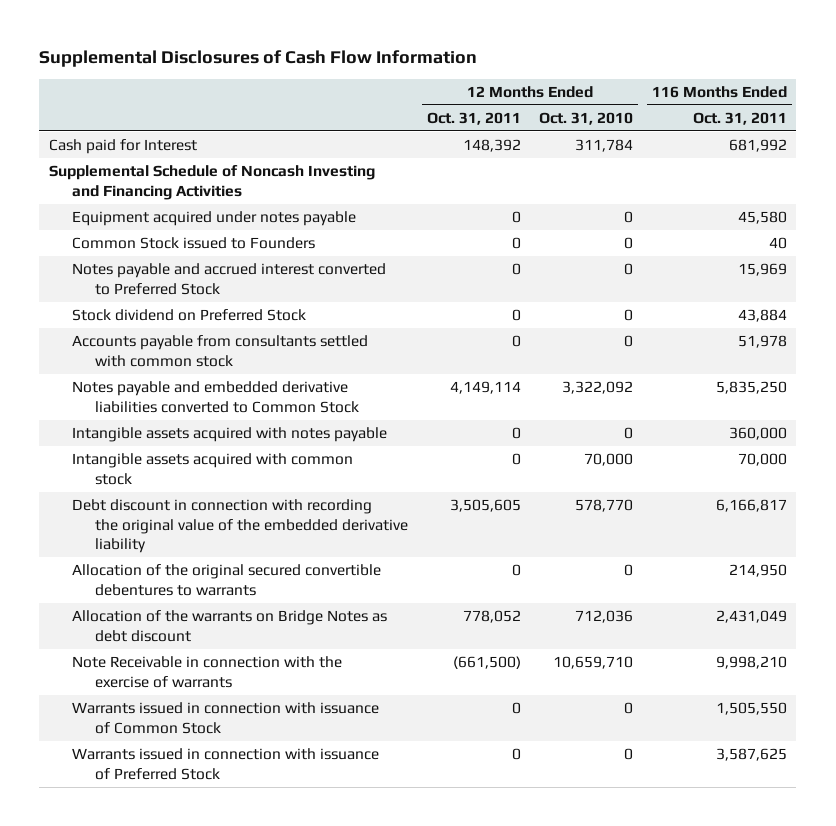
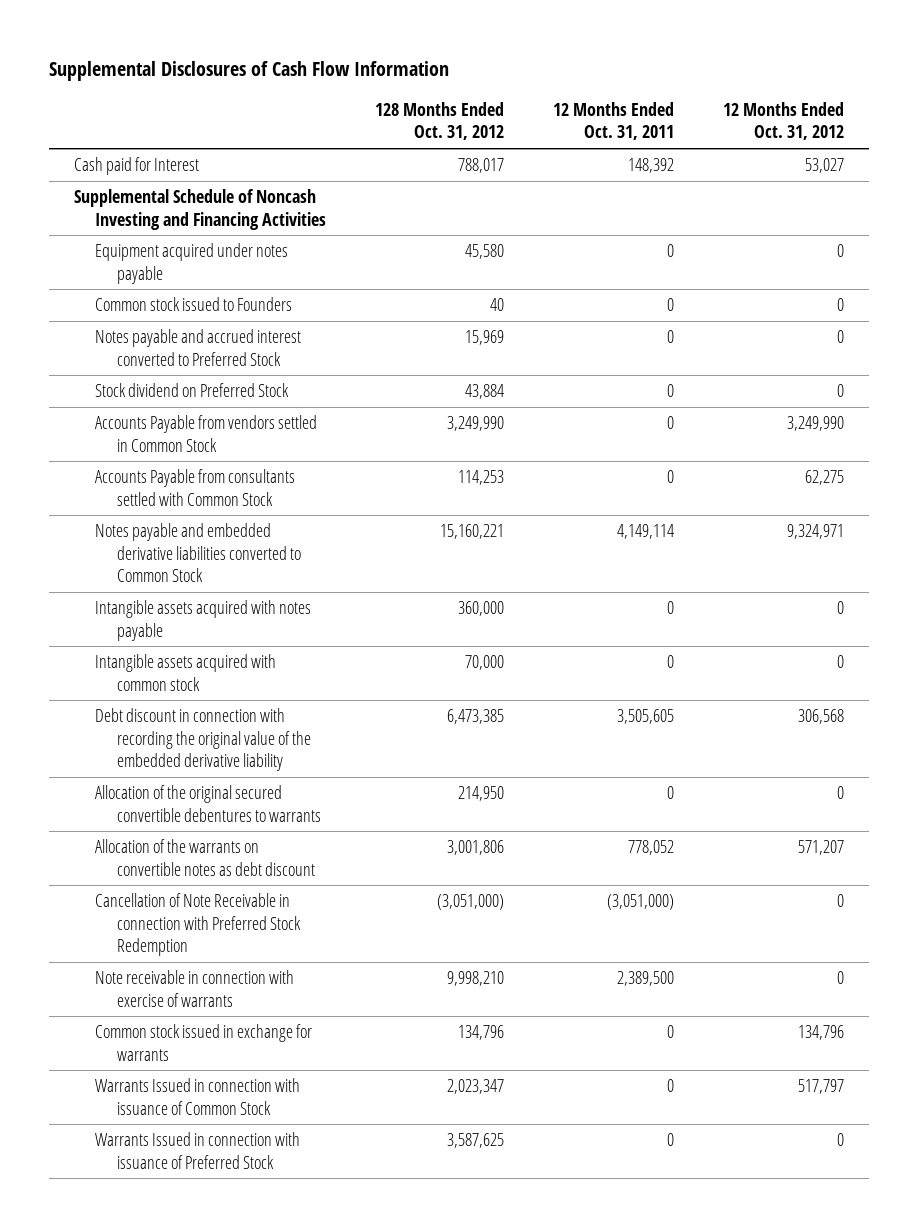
- | 12 Months Ended Oct. 31, 2011 | 12 Months Ended Oct. 31, 2010 | 116 Months Ended Oct. 31, 2011
+ | 128 Months Ended Oct. 31, 2012 | 12 Months Ended Oct. 31, 2011 | 12 Months Ended Oct. 31, 2012
- Common Stock issued to Founders | 0 | 0 | 40
+ Common stock issued to Founders | 40 | 0 | 0
- Accounts payable from consultants settled with common stock | 0 | 0 | 51,978
+ Accounts Payable from vendors settled in Common Stock | 3,249,990 | 0 | 3,249,990
+ Accounts Payable from consultants settled with Common Stock | 114,253 | 0 | 62,275
- Allocation of the warrants on Bridge Notes as debt discount | 778,052 | 712,036 | 2,431,049
- Note Receivable in connection with the exercise of warrants | (661,500) | 10,659,710 | 9,998,210
- Warrants issued in connection with issuance of Common Stock | 0 | 0 | 1,505,550
- Warrants issued in connection with issuance of Preferred Stock | 0 | 0 | 3,587,625
+ Allocation of the warrants on convertible notes as debt discount | 3,001,806 | 778,052 | 571,207
+ Cancellation of Note Receivable in connection with Preferred Stock Redemption | (3,051,000) | (3,051,000) | 0
+ Note receivable in connection with exercise of warrants | 9,998,210 | 2,389,500 | 0
+ Common stock issued in exchange for warrants | 134,796 | 0 | 134,796
+ Warrants Issued in connection with issuance of Common Stock | 2,023,347 | 0 | 517,797
+ Warrants Issued in connection with issuance of Preferred Stock | 3,587,625 | 0 | 0

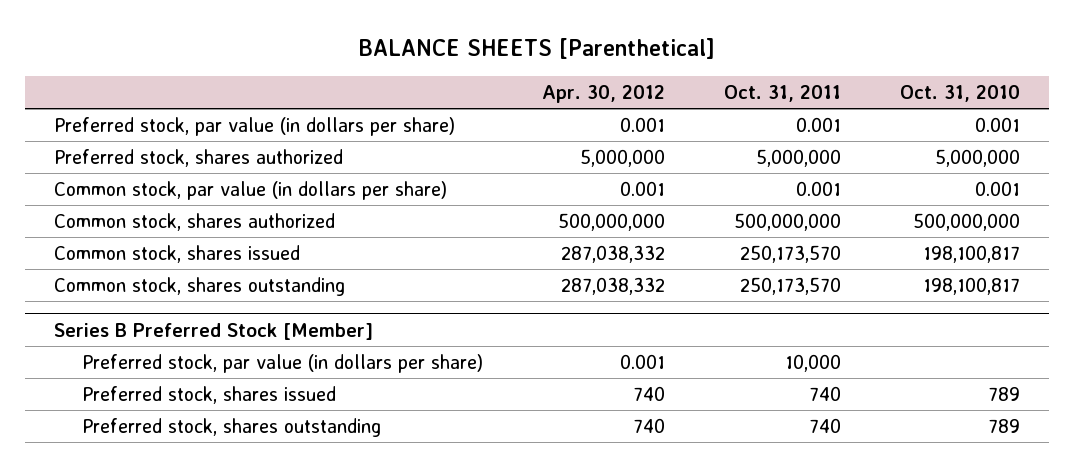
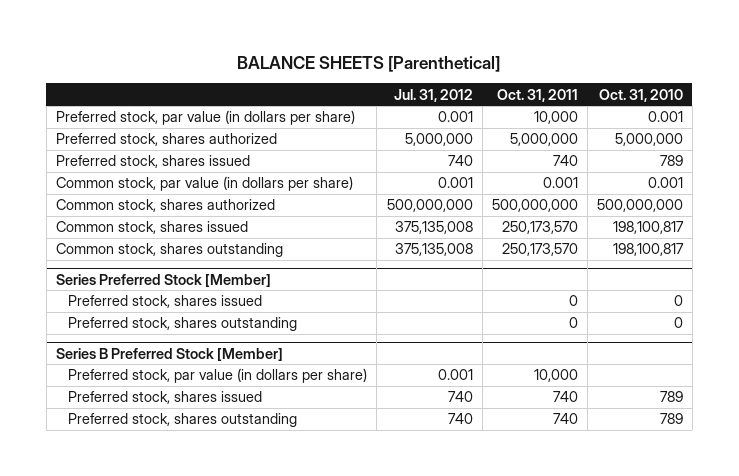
- | Apr. 30, 2012 | Oct. 31, 2011 | Oct. 31, 2010
+ | Jul. 31, 2012 | Oct. 31, 2011 | Oct. 31, 2010
- Preferred stock, par value (in dollars per share) | 0.001 | 0.001 | 0.001
+ Preferred stock, par value (in dollars per share) | 0.001 | 10,000 | 0.001
+ Preferred stock, shares issued | 740 | 740 | 789
+ Series Preferred Stock [Member]
+ Preferred stock, shares issued | | 0 | 0
+ Preferred stock, shares outstanding | | 0 | 0

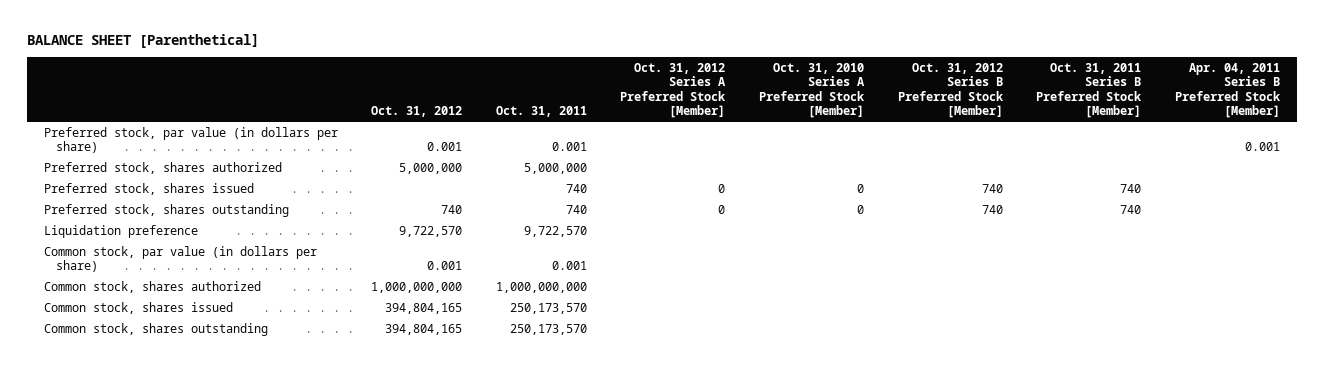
- BALANCE SHEETS [Parenthetical]
+ BALANCE SHEET [Parenthetical]
- | Jul. 31, 2012 | Oct. 31, 2011 | Oct. 31, 2010
+ | Oct. 31, 2012 | Oct. 31, 2011 | Oct. 31, 2012 Series A Preferred Stock [Member] | Oct. 31, 2010 Series A Preferred Stock [Member] | Oct. 31, 2012 Series B Preferred Stock [Member] | Oct. 31, 2011 Series B Preferred Stock [Member] | Apr. 04, 2011 Series B Preferred Stock [Member]
- Preferred stock, par value (in dollars per share) | 0.001 | 10,000 | 0.001
+ Preferred stock, par value (in dollars per share) | 0.001 | 0.001 | | | | | 0.001
+ Preferred stock, shares outstanding | 740 | 740 | 0 | 0 | 740 | 740 |
+ Liquidation preference | 9,722,570 | 9,722,570 | | | | |
- Common stock, shares authorized | 500,000,000 | 500,000,000 | 500,000,000
+ Common stock, shares authorized | 1,000,000,000 | 1,000,000,000 | | | | |
- Series Preferred Stock [Member]
- Preferred stock, shares issued | | 0 | 0
- Preferred stock, shares outstanding | | 0 | 0
- Series B Preferred Stock [Member]
- Preferred stock, par value (in dollars per share) | 0.001 | 10,000 |
- Preferred stock, shares issued | 740 | 740 | 789
- Preferred stock, shares outstanding | 740 | 740 | 789

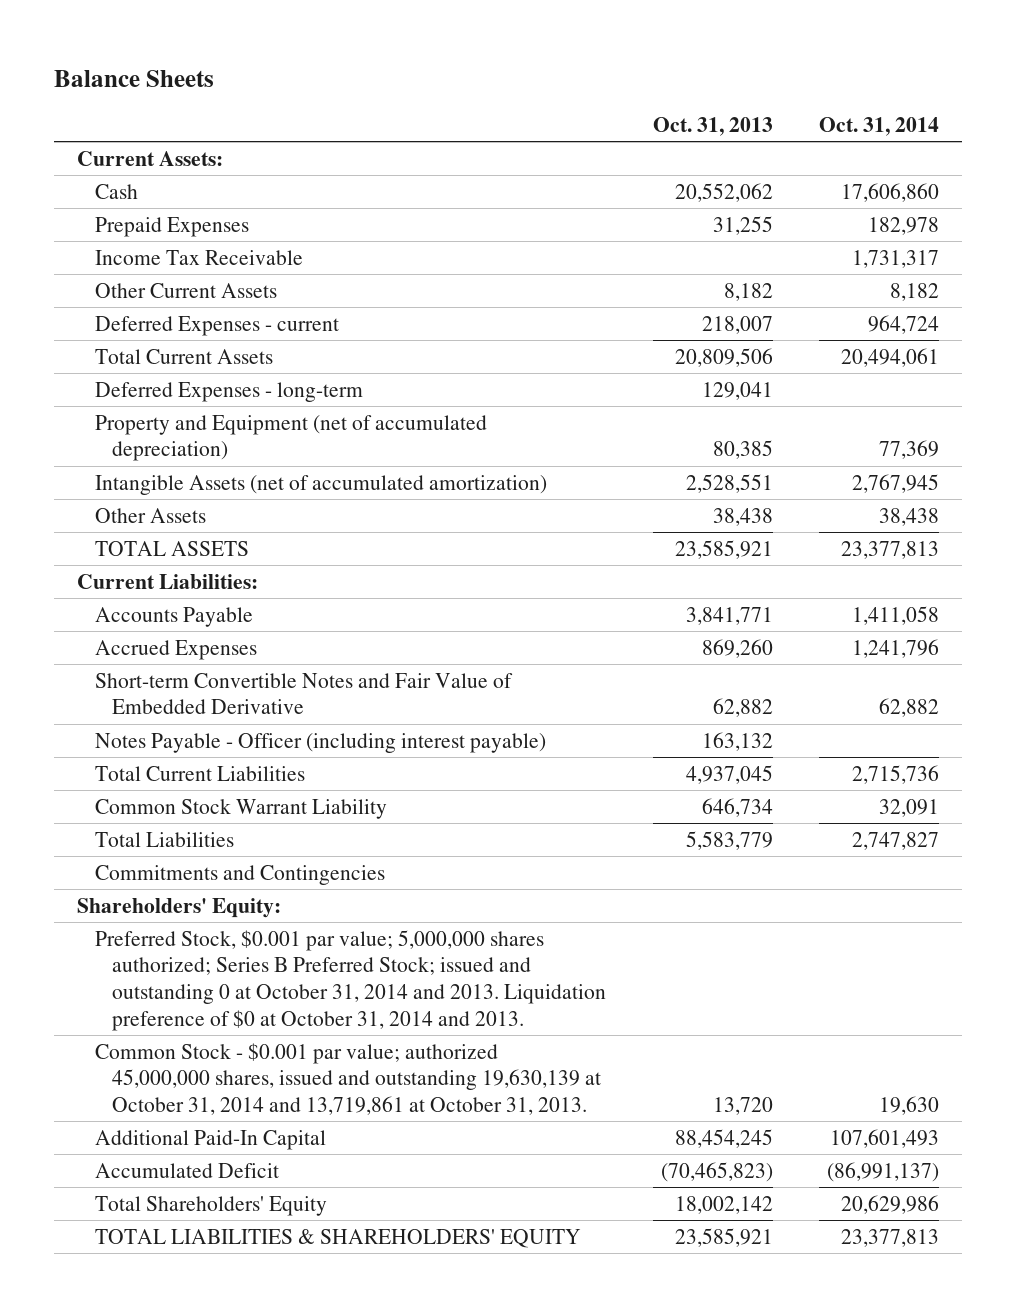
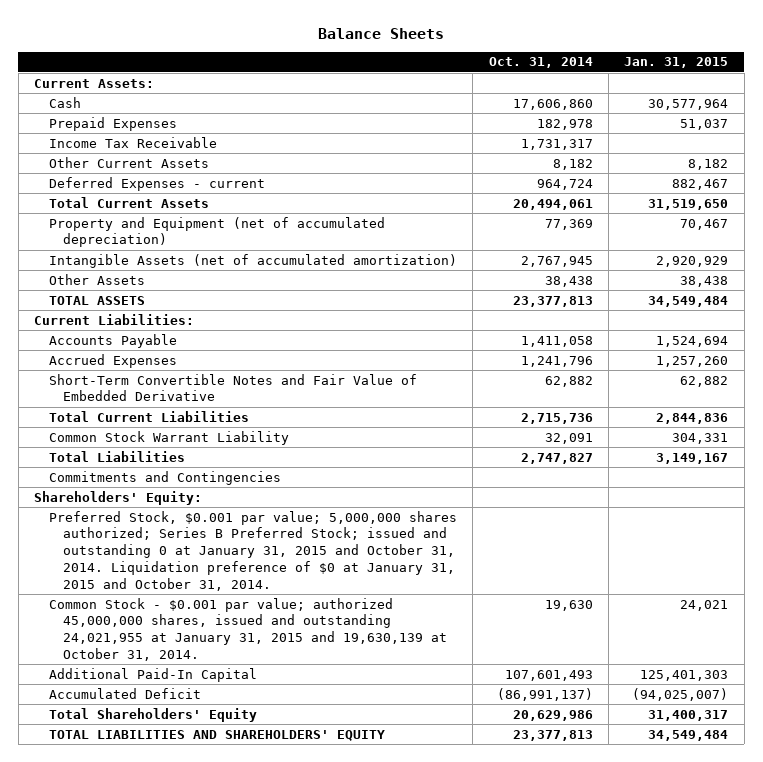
- | Oct. 31, 2013 | Oct. 31, 2014
+ | Oct. 31, 2014 | Jan. 31, 2015
- Deferred Expenses - long-term | 129,041 |
- Short-term Convertible Notes and Fair Value of Embedded Derivative | 62,882 | 62,882
- Notes Payable - Officer (including interest payable) | 163,132 |
+ Short-Term Convertible Notes and Fair Value of Embedded Derivative | 62,882 | 62,882
- Preferred Stock, $0.001 par value; 5,000,000 shares authorized; Series B Preferred Stock; issued and outstanding 0 at October 31, 2014 and 2013. Liquidation preference of $0 at October 31, 2014 and 2013.
- Common Stock - $0.001 par value; authorized 45,000,000 shares, issued and outstanding 19,630,139 at October 31, 2014 and 13,719,861 at October 31, 2013. | 13,720 | 19,630
+ Preferred Stock, $0.001 par value; 5,000,000 shares authorized; Series B Preferred Stock; issued and outstanding 0 at January 31, 2015 and October 31, 2014. Liquidation preference of $0 at January 31, 2015 and October 31, 2014.
+ Common Stock - $0.001 par value; authorized 45,000,000 shares, issued and outstanding 24,021,955 at January 31, 2015 and 19,630,139 at October 31, 2014. | 19,630 | 24,021
- TOTAL LIABILITIES & SHAREHOLDERS' EQUITY | 23,585,921 | 23,377,813
+ TOTAL LIABILITIES AND SHAREHOLDERS' EQUITY | 23,377,813 | 34,549,484

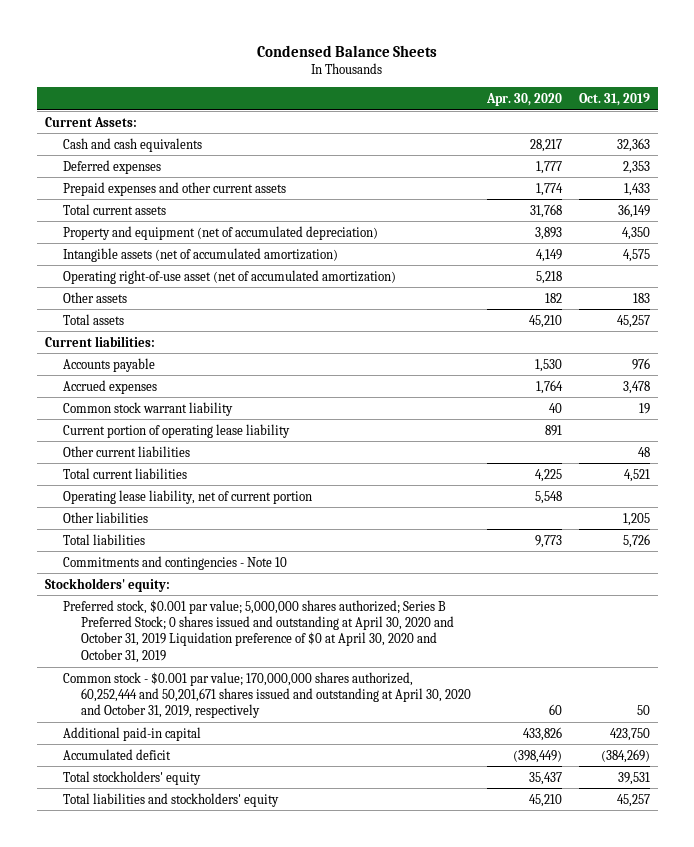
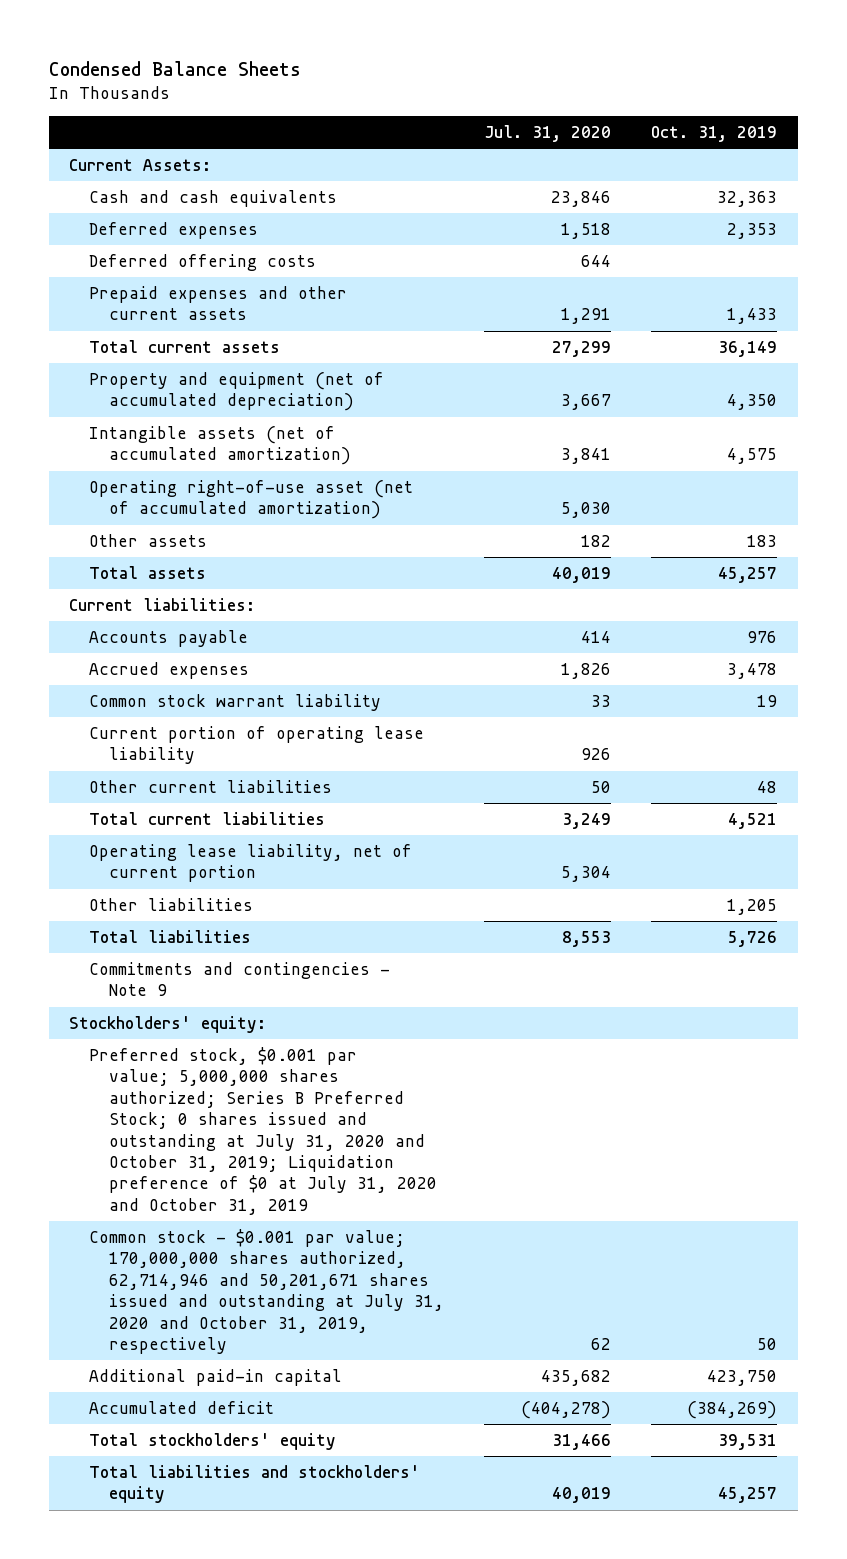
- | Apr. 30, 2020 | Oct. 31, 2019
+ | Jul. 31, 2020 | Oct. 31, 2019
+ Deferred offering costs | 644 |
- Commitments and contingencies - Note 10
+ Commitments and contingencies - Note 9
- Preferred stock, $0.001 par value; 5,000,000 shares authorized; Series B Preferred Stock; 0 shares issued and outstanding at April 30, 2020 and October 31, 2019 Liquidation preference of $0 at April 30, 2020 and October 31, 2019
- Common stock - $0.001 par value; 170,000,000 shares authorized, 60,252,444 and 50,201,671 shares issued and outstanding at April 30, 2020 and October 31, 2019, respectively | 60 | 50
+ Preferred stock, $0.001 par value; 5,000,000 shares authorized; Series B Preferred Stock; 0 shares issued and outstanding at July 31, 2020 and October 31, 2019; Liquidation preference of $0 at July 31, 2020 and October 31, 2019
+ Common stock - $0.001 par value; 170,000,000 shares authorized, 62,714,946 and 50,201,671 shares issued and outstanding at July 31, 2020 and October 31, 2019, respectively | 62 | 50

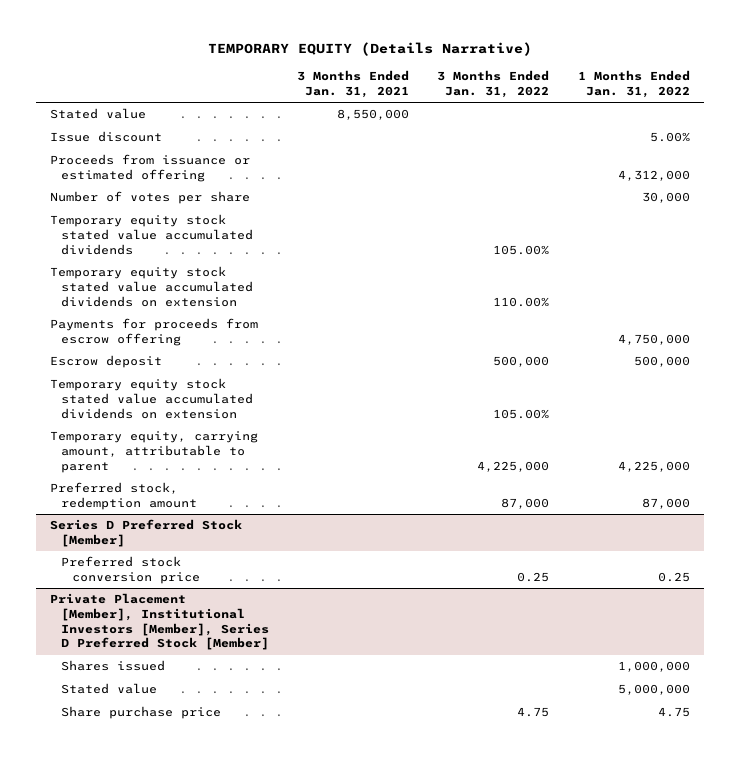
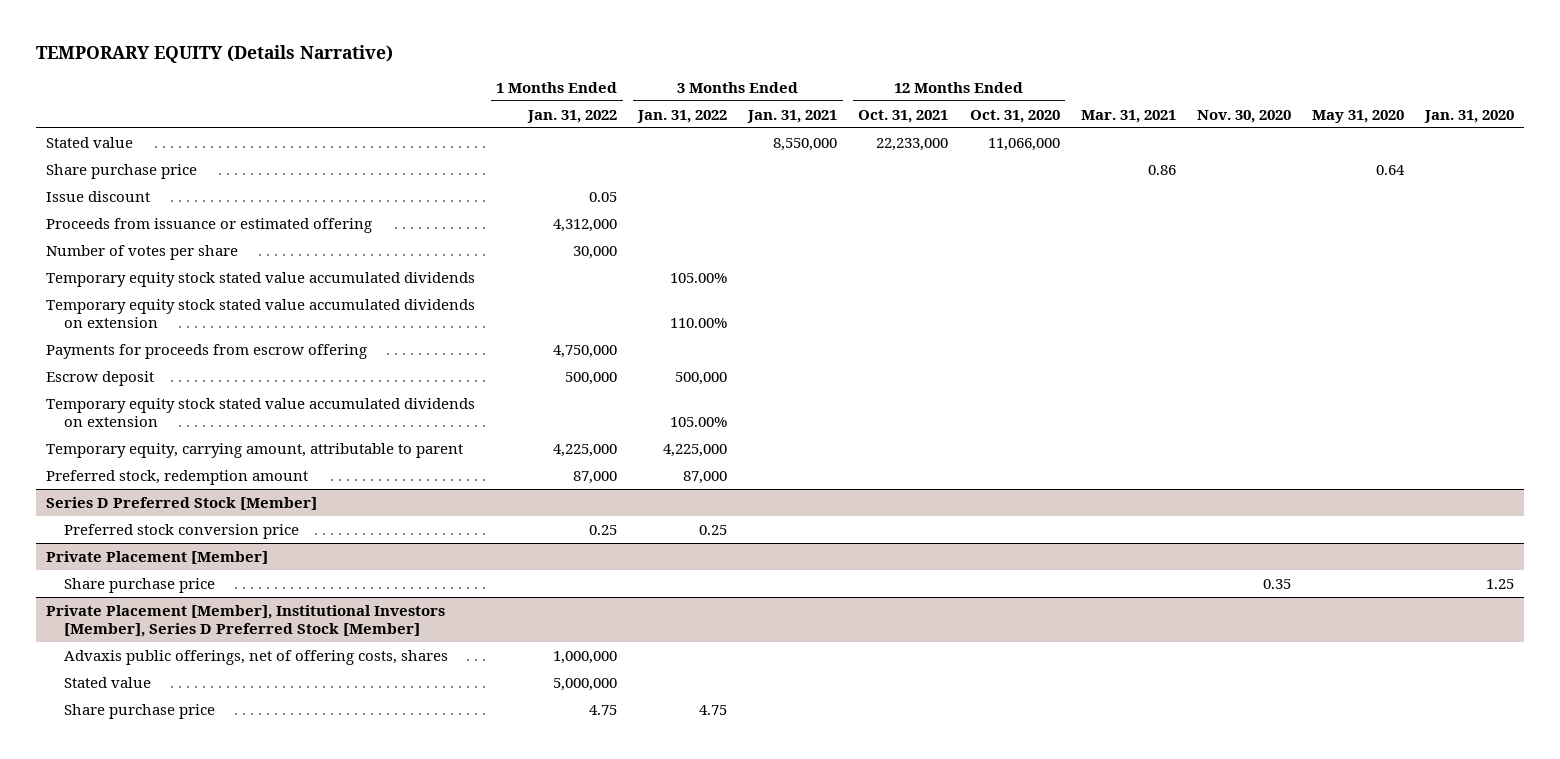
- | 3 Months Ended Jan. 31, 2021 | 3 Months Ended Jan. 31, 2022 | 1 Months Ended Jan. 31, 2022
+ | 1 Months Ended Jan. 31, 2022 | 3 Months Ended Jan. 31, 2022 | 3 Months Ended Jan. 31, 2021 | 12 Months Ended Oct. 31, 2021 | 12 Months Ended Oct. 31, 2020 | Mar. 31, 2021 | Nov. 30, 2020 | May 31, 2020 | Jan. 31, 2020
- Issue discount | | | 5.00%
+ Share purchase price | | | | | | 0.86 | | 0.64 |
+ Issue discount | 0.05 | | | | | | | |
+ Private Placement [Member]
+ Share purchase price | | | | | | | 0.35 | | 1.25
@ Private Placement [Member], Institutional Investors [Member], Series D Preferred Stock [Member]
- Shares issued | | | 1,000,000
+ Advaxis public offerings, net of offering costs, shares | 1,000,000 | | | | | | | |

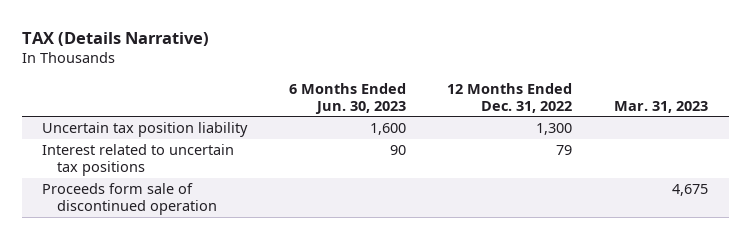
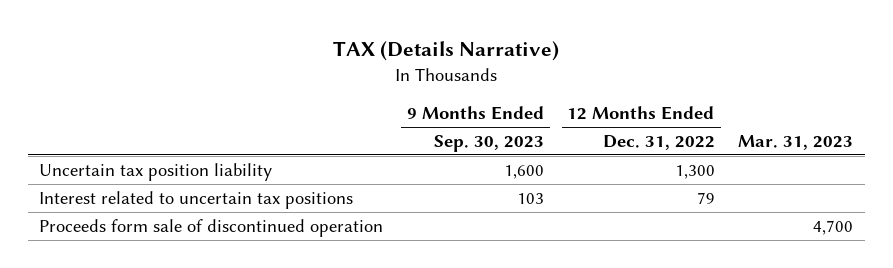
- | 6 Months Ended Jun. 30, 2023 | 12 Months Ended Dec. 31, 2022 | Mar. 31, 2023
+ | 9 Months Ended Sep. 30, 2023 | 12 Months Ended Dec. 31, 2022 | Mar. 31, 2023
- Proceeds form sale of discontinued operation | | | 4,675
+ Proceeds form sale of discontinued operation | | | 4,700

